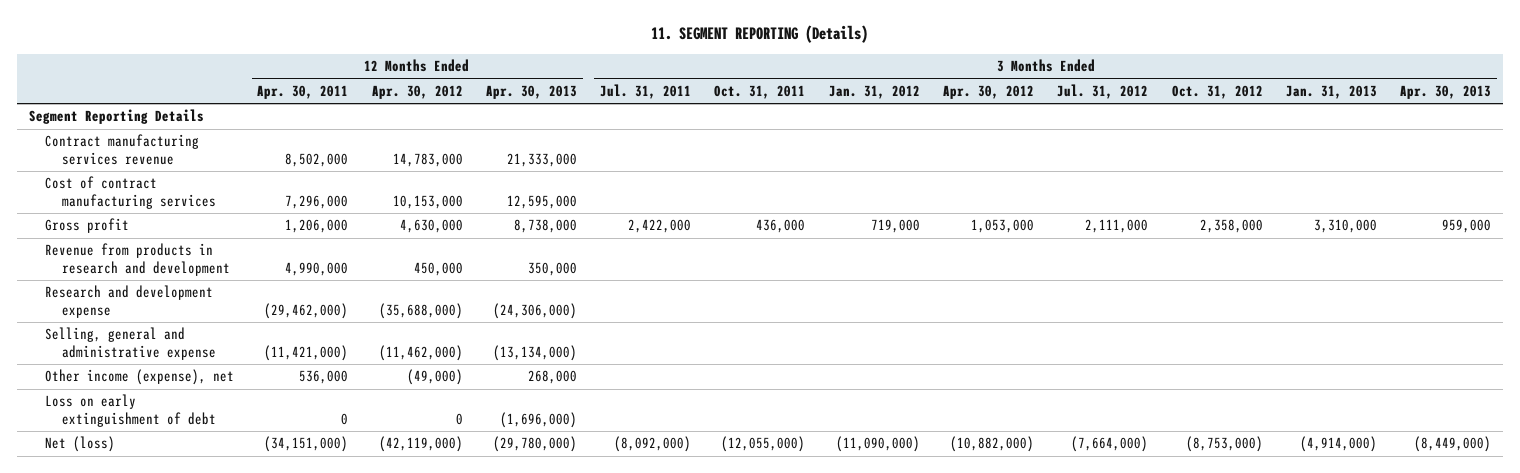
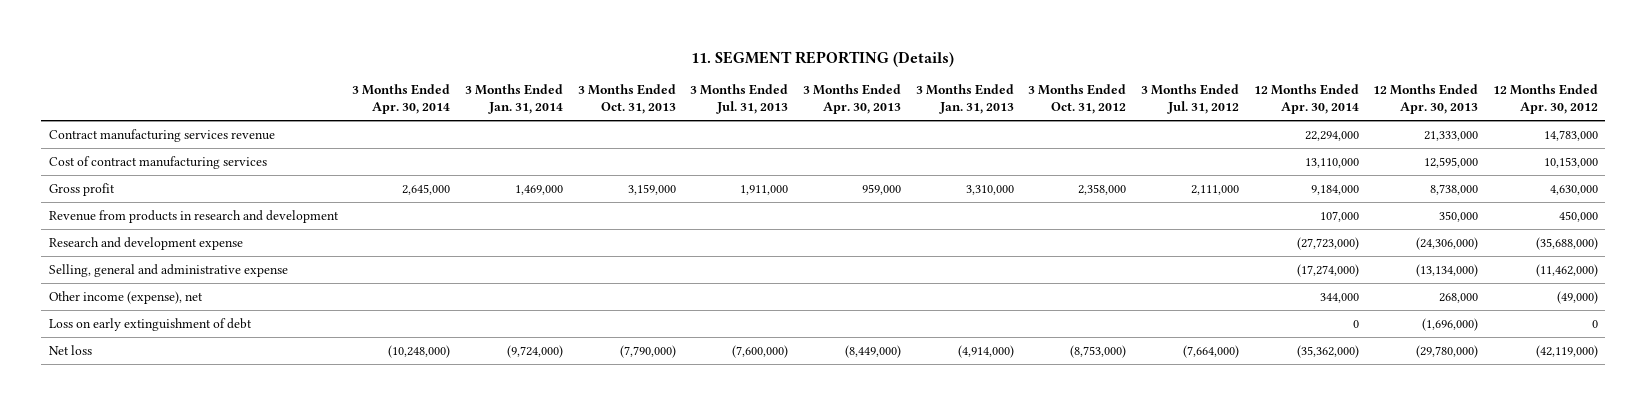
- | 12 Months Ended Apr. 30, 2011 | 12 Months Ended Apr. 30, 2012 | 12 Months Ended Apr. 30, 2013 | 3 Months Ended Jul. 31, 2011 | 3 Months Ended Oct. 31, 2011 | 3 Months Ended Jan. 31, 2012 | 3 Months Ended Apr. 30, 2012 | 3 Months Ended Jul. 31, 2012 | 3 Months Ended Oct. 31, 2012 | 3 Months Ended Jan. 31, 2013 | 3 Months Ended Apr. 30, 2013
+ | 3 Months Ended Apr. 30, 2014 | 3 Months Ended Jan. 31, 2014 | 3 Months Ended Oct. 31, 2013 | 3 Months Ended Jul. 31, 2013 | 3 Months Ended Apr. 30, 2013 | 3 Months Ended Jan. 31, 2013 | 3 Months Ended Oct. 31, 2012 | 3 Months Ended Jul. 31, 2012 | 12 Months Ended Apr. 30, 2014 | 12 Months Ended Apr. 30, 2013 | 12 Months Ended Apr. 30, 2012
- Segment Reporting Details
- Net (loss) | (34,151,000) | (42,119,000) | (29,780,000) | (8,092,000) | (12,055,000) | (11,090,000) | (10,882,000) | (7,664,000) | (8,753,000) | (4,914,000) | (8,449,000)
+ Net loss | (10,248,000) | (9,724,000) | (7,790,000) | (7,600,000) | (8,449,000) | (4,914,000) | (8,753,000) | (7,664,000) | (35,362,000) | (29,780,000) | (42,119,000)

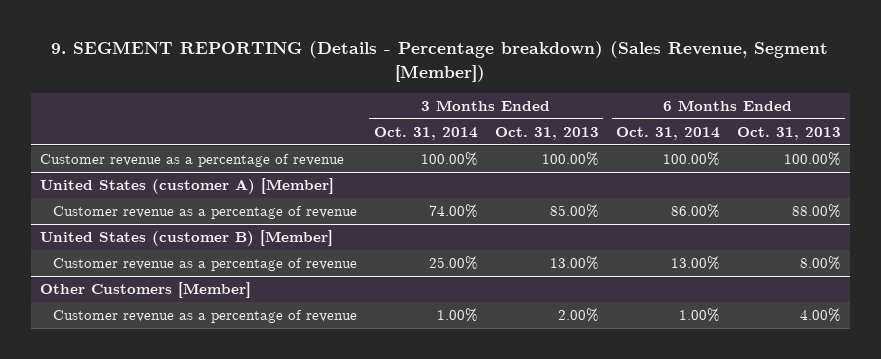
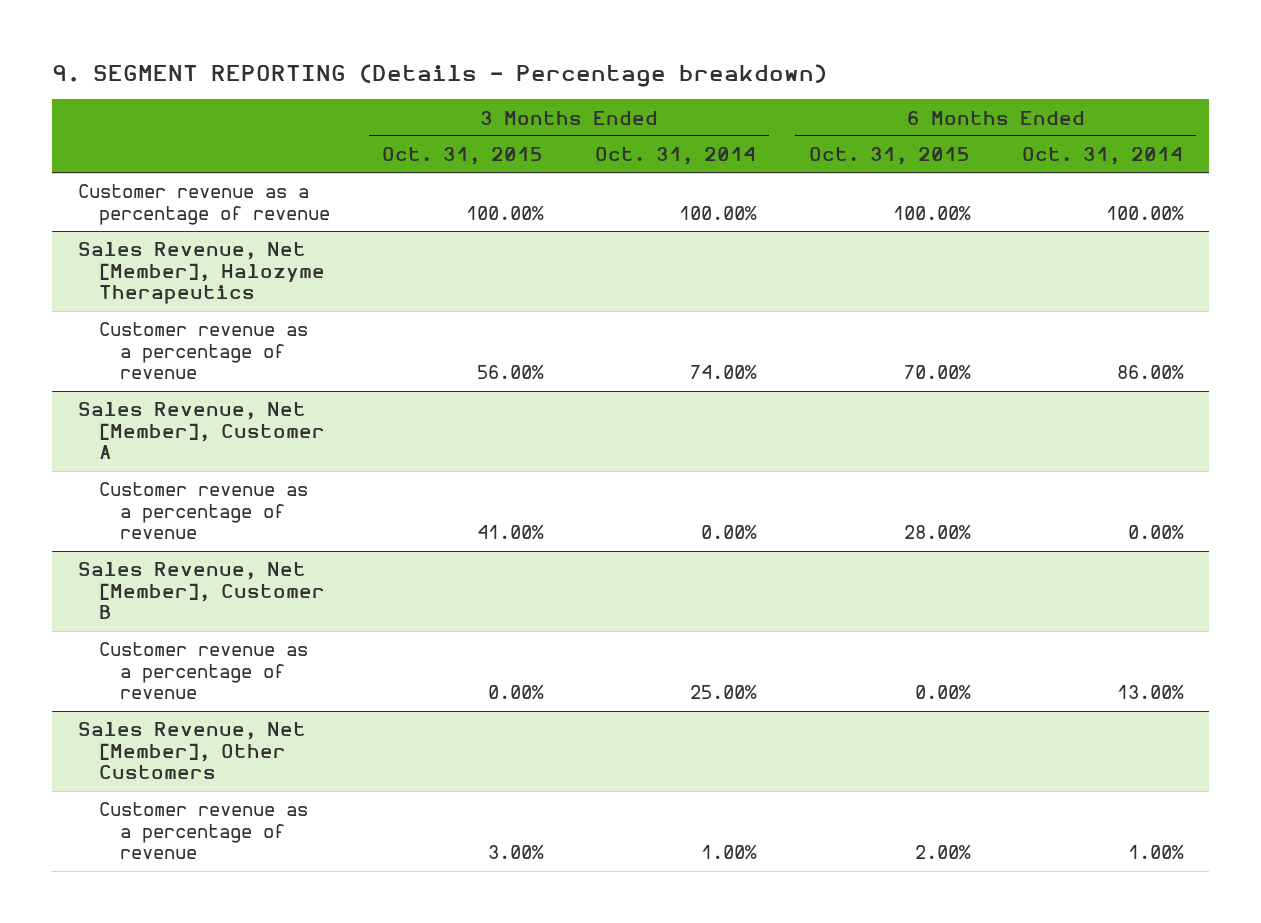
- 9. SEGMENT REPORTING (Details - Percentage breakdown) (Sales Revenue, Segment [Member])
+ 9. SEGMENT REPORTING (Details - Percentage breakdown)
- | 3 Months Ended Oct. 31, 2014 | 3 Months Ended Oct. 31, 2013 | 6 Months Ended Oct. 31, 2014 | 6 Months Ended Oct. 31, 2013
+ | 3 Months Ended Oct. 31, 2015 | 3 Months Ended Oct. 31, 2014 | 6 Months Ended Oct. 31, 2015 | 6 Months Ended Oct. 31, 2014
- United States (customer A) [Member]
+ Sales Revenue, Net [Member], Halozyme Therapeutics
- United States (customer B) [Member]
+ Sales Revenue, Net [Member], Customer A
+ Customer revenue as a percentage of revenue | 41.00% | 0.00% | 28.00% | 0.00%
+ Sales Revenue, Net [Member], Customer B
- Other Customers [Member]
+ Sales Revenue, Net [Member], Other Customers

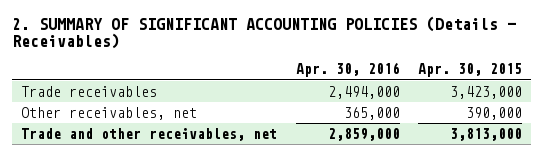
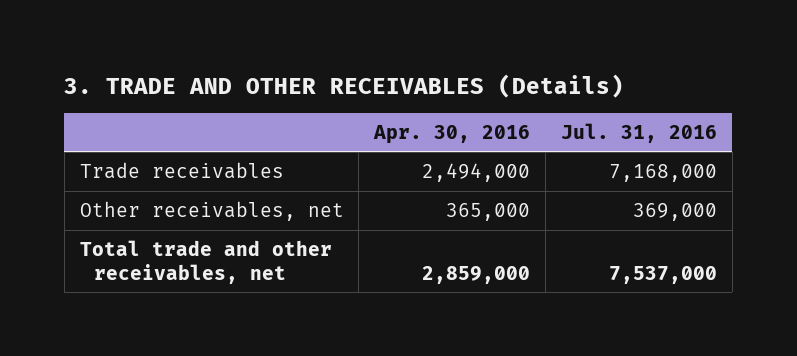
- 2. SUMMARY OF SIGNIFICANT ACCOUNTING POLICIES (Details - Receivables)
+ 3. TRADE AND OTHER RECEIVABLES (Details)
- | Apr. 30, 2016 | Apr. 30, 2015
+ | Apr. 30, 2016 | Jul. 31, 2016
- Trade and other receivables, net | 2,859,000 | 3,813,000
+ Total trade and other receivables, net | 2,859,000 | 7,537,000

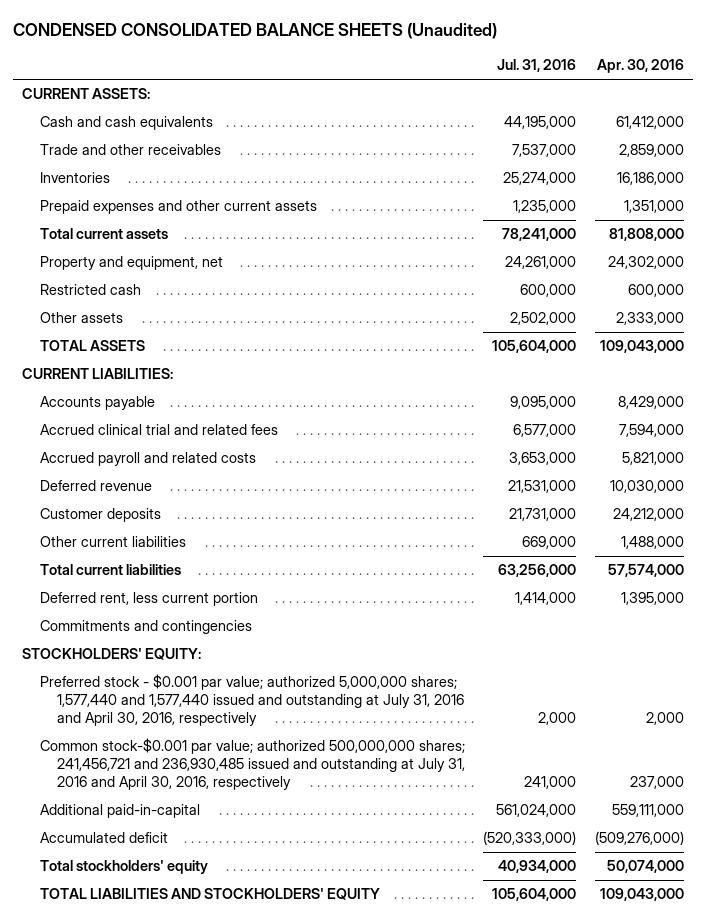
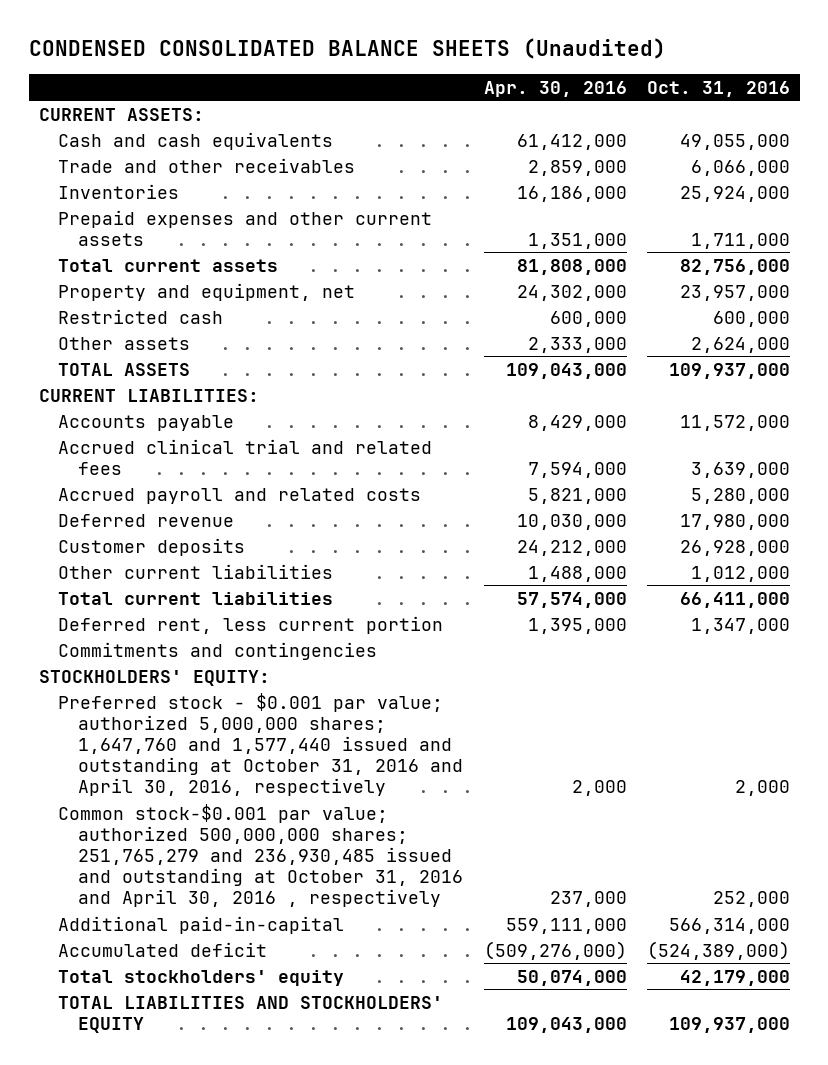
- | Jul. 31, 2016 | Apr. 30, 2016
+ | Apr. 30, 2016 | Oct. 31, 2016
- Preferred stock - $0.001 par value; authorized 5,000,000 shares; 1,577,440 and 1,577,440 issued and outstanding at July 31, 2016 and April 30, 2016, respectively | 2,000 | 2,000
- Common stock-$0.001 par value; authorized 500,000,000 shares; 241,456,721 and 236,930,485 issued and outstanding at July 31, 2016 and April 30, 2016, respectively | 241,000 | 237,000
+ Preferred stock - $0.001 par value; authorized 5,000,000 shares; 1,647,760 and 1,577,440 issued and outstanding at October 31, 2016 and April 30, 2016, respectively | 2,000 | 2,000
+ Common stock-$0.001 par value; authorized 500,000,000 shares; 251,765,279 and 236,930,485 issued and outstanding at October 31, 2016 and April 30, 2016 , respectively | 237,000 | 252,000

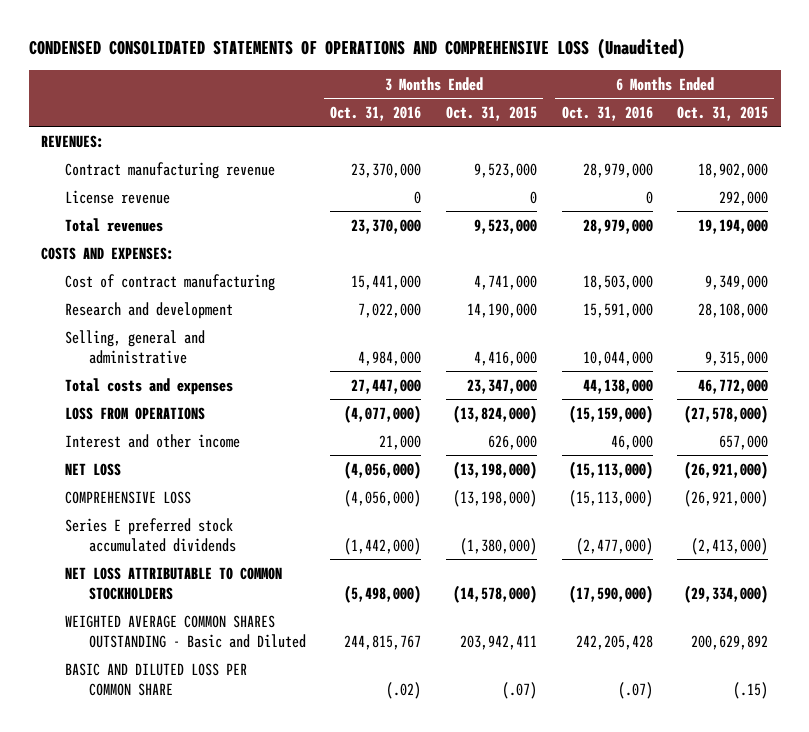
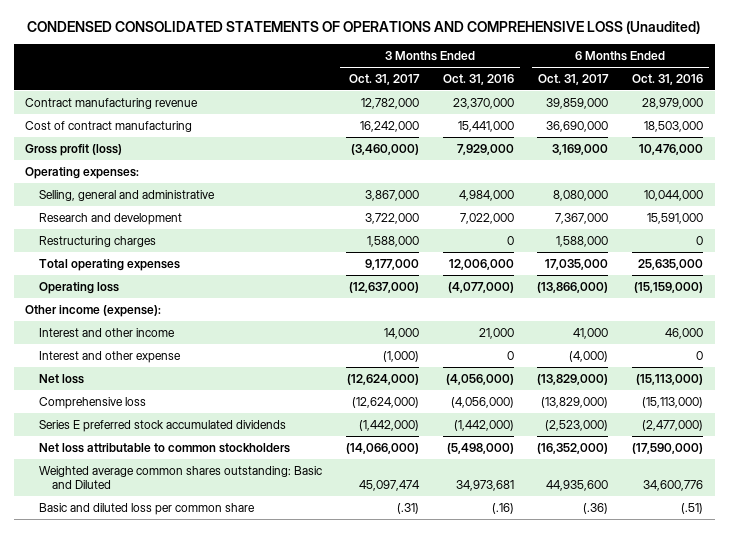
- | 3 Months Ended Oct. 31, 2016 | 3 Months Ended Oct. 31, 2015 | 6 Months Ended Oct. 31, 2016 | 6 Months Ended Oct. 31, 2015
+ | 3 Months Ended Oct. 31, 2017 | 3 Months Ended Oct. 31, 2016 | 6 Months Ended Oct. 31, 2017 | 6 Months Ended Oct. 31, 2016
- REVENUES:
- License revenue | 0 | 0 | 0 | 292,000
- Total revenues | 23,370,000 | 9,523,000 | 28,979,000 | 19,194,000
- COSTS AND EXPENSES:
+ Gross profit (loss) | (3,460,000) | 7,929,000 | 3,169,000 | 10,476,000
+ Operating expenses:
- Total costs and expenses | 27,447,000 | 23,347,000 | 44,138,000 | 46,772,000
- LOSS FROM OPERATIONS | (4,077,000) | (13,824,000) | (15,159,000) | (27,578,000)
moved down: Research and development | 3,722,000 | 7,022,000 | 7,367,000 | 15,591,000
+ Restructuring charges | 1,588,000 | 0 | 1,588,000 | 0
+ Total operating expenses | 9,177,000 | 12,006,000 | 17,035,000 | 25,635,000
+ Operating loss | (12,637,000) | (4,077,000) | (13,866,000) | (15,159,000)
+ Other income (expense):
- NET LOSS | (4,056,000) | (13,198,000) | (15,113,000) | (26,921,000)
- COMPREHENSIVE LOSS | (4,056,000) | (13,198,000) | (15,113,000) | (26,921,000)
+ Interest and other expense | (1,000) | 0 | (4,000) | 0
+ Net loss | (12,624,000) | (4,056,000) | (13,829,000) | (15,113,000)
+ Comprehensive loss | (12,624,000) | (4,056,000) | (13,829,000) | (15,113,000)
- NET LOSS ATTRIBUTABLE TO COMMON STOCKHOLDERS | (5,498,000) | (14,578,000) | (17,590,000) | (29,334,000)
- WEIGHTED AVERAGE COMMON SHARES OUTSTANDING - Basic and Diluted | 244,815,767 | 203,942,411 | 242,205,428 | 200,629,892
- BASIC AND DILUTED LOSS PER COMMON SHARE | (.02) | (.07) | (.07) | (.15)
+ Net loss attributable to common stockholders | (14,066,000) | (5,498,000) | (16,352,000) | (17,590,000)
+ Weighted average common shares outstanding: Basic and Diluted | 45,097,474 | 34,973,681 | 44,935,600 | 34,600,776
+ Basic and diluted loss per common share | (.31) | (.16) | (.36) | (.51)

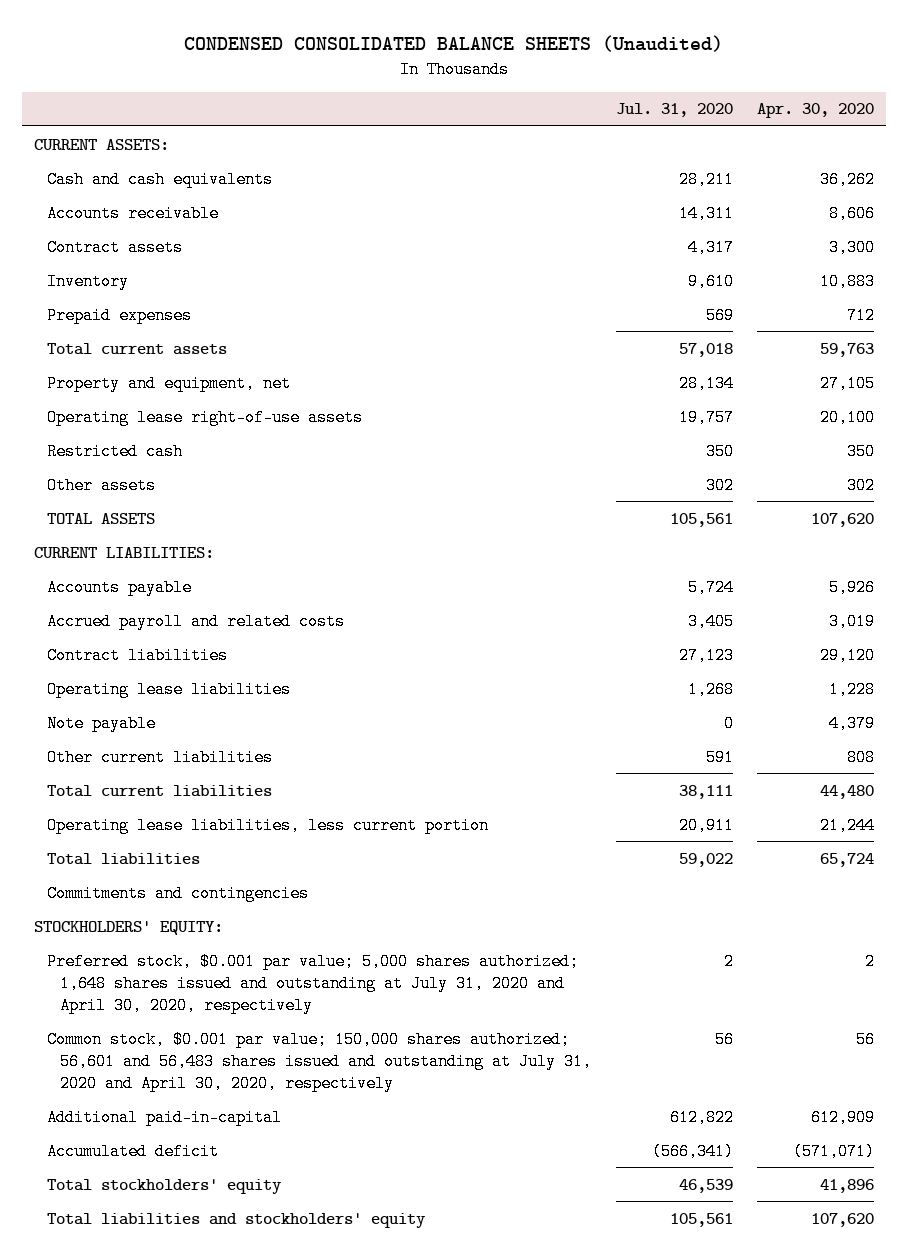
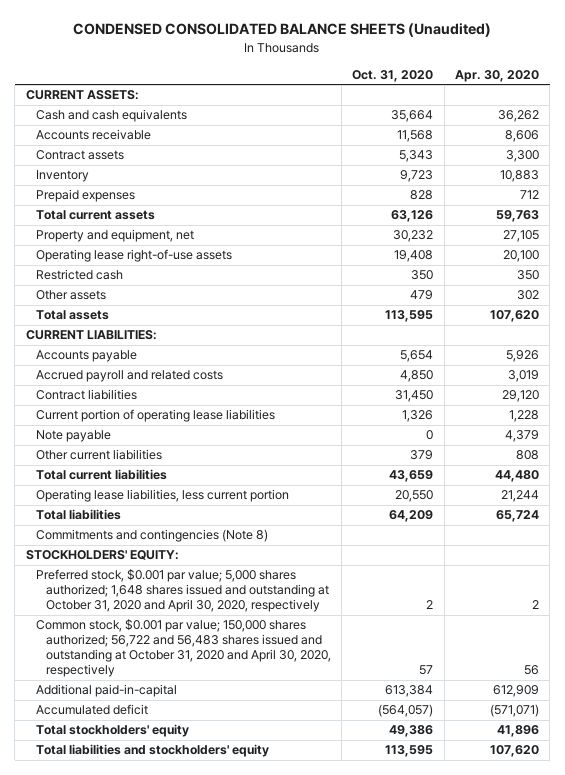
- | Jul. 31, 2020 | Apr. 30, 2020
+ | Oct. 31, 2020 | Apr. 30, 2020
- TOTAL ASSETS | 105,561 | 107,620
+ Total assets | 113,595 | 107,620
- Operating lease liabilities | 1,268 | 1,228
+ Current portion of operating lease liabilities | 1,326 | 1,228
- Commitments and contingencies
+ Commitments and contingencies (Note 8)
- Preferred stock, $0.001 par value; 5,000 shares authorized; 1,648 shares issued and outstanding at July 31, 2020 and April 30, 2020, respectively | 2 | 2
- Common stock, $0.001 par value; 150,000 shares authorized; 56,601 and 56,483 shares issued and outstanding at July 31, 2020 and April 30, 2020, respectively | 56 | 56
+ Preferred stock, $0.001 par value; 5,000 shares authorized; 1,648 shares issued and outstanding at October 31, 2020 and April 30, 2020, respectively | 2 | 2
+ Common stock, $0.001 par value; 150,000 shares authorized; 56,722 and 56,483 shares issued and outstanding at October 31, 2020 and April 30, 2020, respectively | 57 | 56

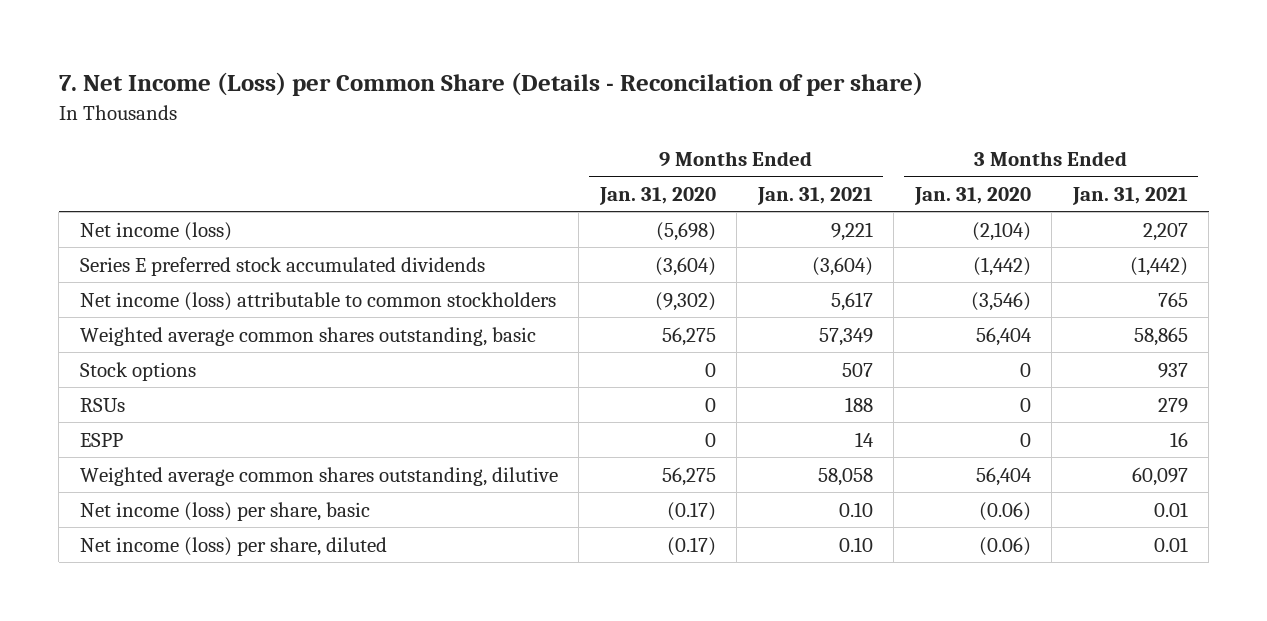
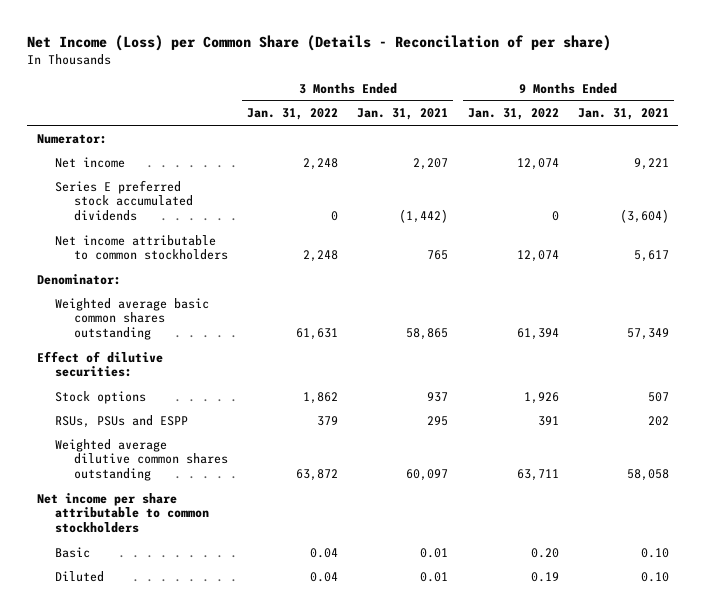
- 7. Net Income (Loss) per Common Share (Details - Reconcilation of per share)
+ Net Income (Loss) per Common Share (Details - Reconcilation of per share)
- | 9 Months Ended Jan. 31, 2020 | 9 Months Ended Jan. 31, 2021 | 3 Months Ended Jan. 31, 2020 | 3 Months Ended Jan. 31, 2021
+ | 3 Months Ended Jan. 31, 2022 | 3 Months Ended Jan. 31, 2021 | 9 Months Ended Jan. 31, 2022 | 9 Months Ended Jan. 31, 2021
- Net income (loss) | (5,698) | 9,221 | (2,104) | 2,207
+ Numerator:
+ Net income | 2,248 | 2,207 | 12,074 | 9,221
- Net income (loss) attributable to common stockholders | (9,302) | 5,617 | (3,546) | 765
- Weighted average common shares outstanding, basic | 56,275 | 57,349 | 56,404 | 58,865
+ Net income attributable to common stockholders | 2,248 | 765 | 12,074 | 5,617
+ Denominator:
+ Weighted average basic common shares outstanding | 61,631 | 58,865 | 61,394 | 57,349
+ Effect of dilutive securities:
- RSUs | 0 | 188 | 0 | 279
- ESPP | 0 | 14 | 0 | 16
- Weighted average common shares outstanding, dilutive | 56,275 | 58,058 | 56,404 | 60,097
- Net income (loss) per share, basic | (0.17) | 0.10 | (0.06) | 0.01
- Net income (loss) per share, diluted | (0.17) | 0.10 | (0.06) | 0.01
+ RSUs, PSUs and ESPP | 379 | 295 | 391 | 202
+ Weighted average dilutive common shares outstanding | 63,872 | 60,097 | 63,711 | 58,058
+ Net income per share attributable to common stockholders
+ Basic | 0.04 | 0.01 | 0.20 | 0.10
+ Diluted | 0.04 | 0.01 | 0.19 | 0.10

